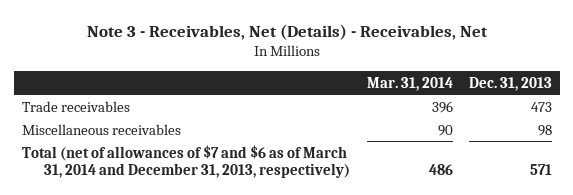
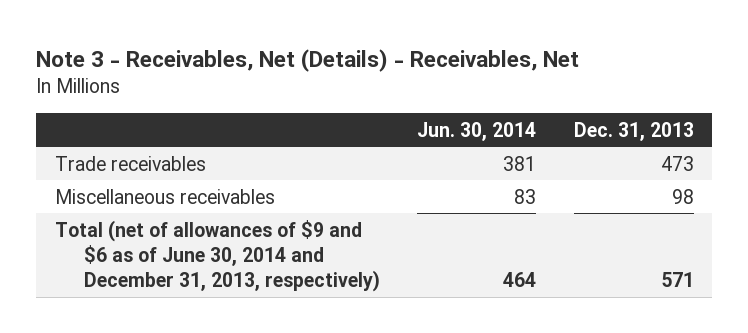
- | Mar. 31, 2014 | Dec. 31, 2013
+ | Jun. 30, 2014 | Dec. 31, 2013
- Total (net of allowances of $7 and $6 as of March 31, 2014 and December 31, 2013, respectively) | 486 | 571
+ Total (net of allowances of $9 and $6 as of June 30, 2014 and December 31, 2013, respectively) | 464 | 571

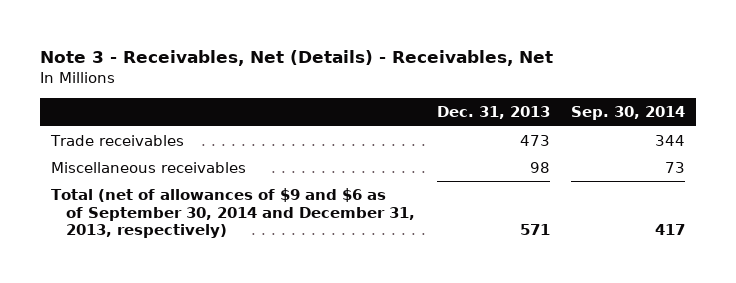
- | Jun. 30, 2014 | Dec. 31, 2013
+ | Dec. 31, 2013 | Sep. 30, 2014
- Total (net of allowances of $9 and $6 as of June 30, 2014 and December 31, 2013, respectively) | 464 | 571
+ Total (net of allowances of $9 and $6 as of September 30, 2014 and December 31, 2013, respectively) | 571 | 417

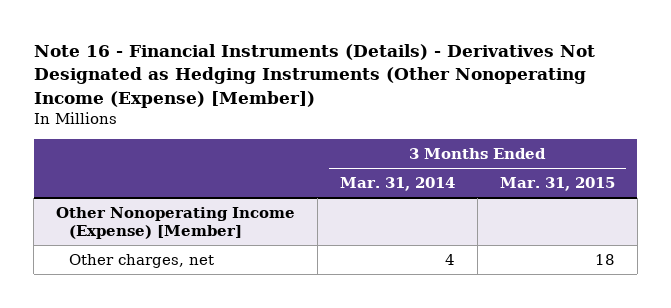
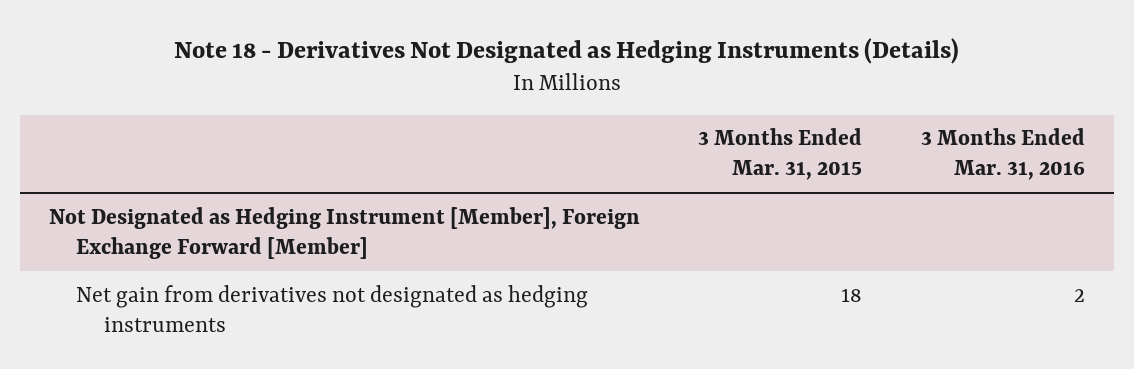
- Note 16 - Financial Instruments (Details) - Derivatives Not Designated as Hedging Instruments (Other Nonoperating Income (Expense) [Member])
+ Note 18 - Derivatives Not Designated as Hedging Instruments (Details)
- | 3 Months Ended Mar. 31, 2014 | 3 Months Ended Mar. 31, 2015
+ | 3 Months Ended Mar. 31, 2015 | 3 Months Ended Mar. 31, 2016
- Other Nonoperating Income (Expense) [Member]
- Other charges, net | 4 | 18
+ Not Designated as Hedging Instrument [Member], Foreign Exchange Forward [Member]
+ Net gain from derivatives not designated as hedging instruments | 18 | 2

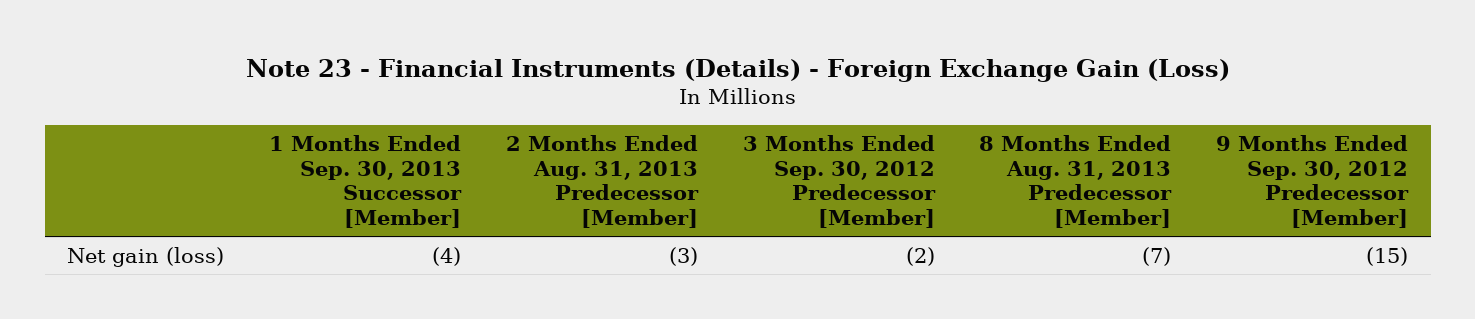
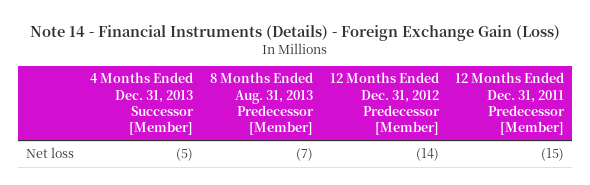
- Note 23 - Financial Instruments (Details) - Foreign Exchange Gain (Loss)
+ Note 14 - Financial Instruments (Details) - Foreign Exchange Gain (Loss)
- | 1 Months Ended Sep. 30, 2013 Successor [Member] | 2 Months Ended Aug. 31, 2013 Predecessor [Member] | 3 Months Ended Sep. 30, 2012 Predecessor [Member] | 8 Months Ended Aug. 31, 2013 Predecessor [Member] | 9 Months Ended Sep. 30, 2012 Predecessor [Member]
+ | 4 Months Ended Dec. 31, 2013 Successor [Member] | 8 Months Ended Aug. 31, 2013 Predecessor [Member] | 12 Months Ended Dec. 31, 2012 Predecessor [Member] | 12 Months Ended Dec. 31, 2011 Predecessor [Member]
- Net gain (loss) | (4) | (3) | (2) | (7) | (15)
+ Net loss | (5) | (7) | (14) | (15)

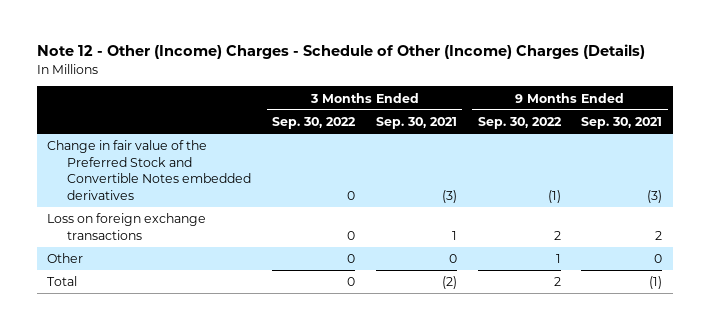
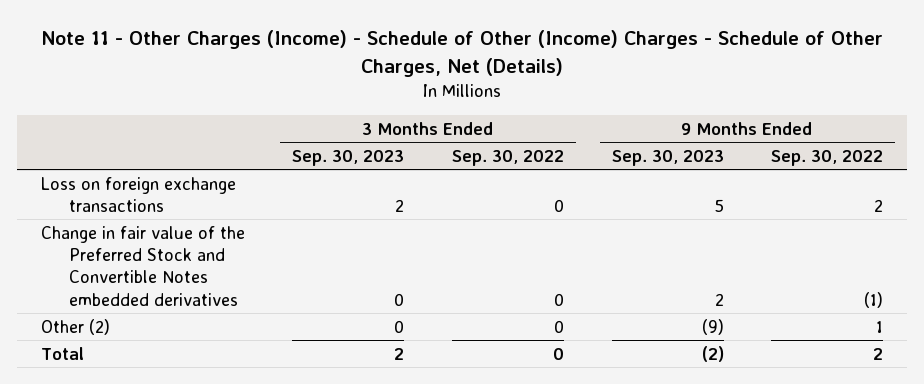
- Note 12 - Other (Income) Charges - Schedule of Other (Income) Charges (Details)
+ Note 11 - Other Charges (Income) - Schedule of Other (Income) Charges - Schedule of Other Charges, Net (Details)
- | 3 Months Ended Sep. 30, 2022 | 3 Months Ended Sep. 30, 2021 | 9 Months Ended Sep. 30, 2022 | 9 Months Ended Sep. 30, 2021
+ | 3 Months Ended Sep. 30, 2023 | 3 Months Ended Sep. 30, 2022 | 9 Months Ended Sep. 30, 2023 | 9 Months Ended Sep. 30, 2022
- Other | 0 | 0 | 1 | 0
moved down: Change in fair value of the Preferred Stock and Convertible Notes embedded derivatives | 0 | 0 | 2 | (1)
+ Other (2) | 0 | 0 | (9) | 1

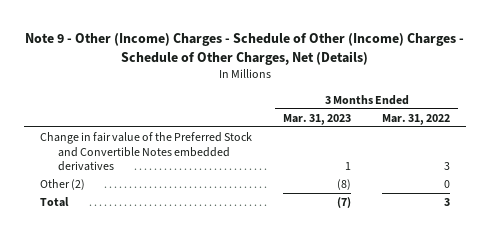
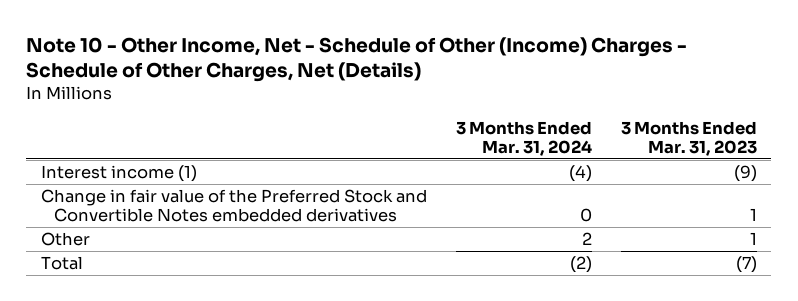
- Note 9 - Other (Income) Charges - Schedule of Other (Income) Charges - Schedule of Other Charges, Net (Details)
+ Note 10 - Other Income, Net - Schedule of Other (Income) Charges - Schedule of Other Charges, Net (Details)
- | 3 Months Ended Mar. 31, 2023 | 3 Months Ended Mar. 31, 2022
+ | 3 Months Ended Mar. 31, 2024 | 3 Months Ended Mar. 31, 2023
+ Interest income (1) | (4) | (9)
- Other (2) | (8) | 0
+ Other | 2 | 1

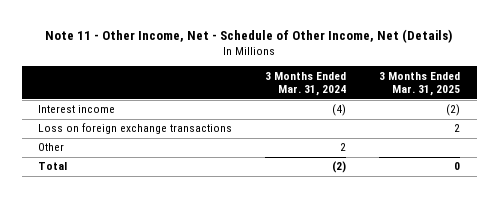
- Note 10 - Other Income, Net - Schedule of Other (Income) Charges - Schedule of Other Charges, Net (Details)
+ Note 11 - Other Income, Net - Schedule of Other Income, Net (Details)
- | 3 Months Ended Mar. 31, 2024 | 3 Months Ended Mar. 31, 2023
+ | 3 Months Ended Mar. 31, 2024 | 3 Months Ended Mar. 31, 2025
- Interest income (1) | (4) | (9)
- Change in fair value of the Preferred Stock and Convertible Notes embedded derivatives | 0 | 1
+ Interest income | (4) | (2)
+ Loss on foreign exchange transactions | | 2

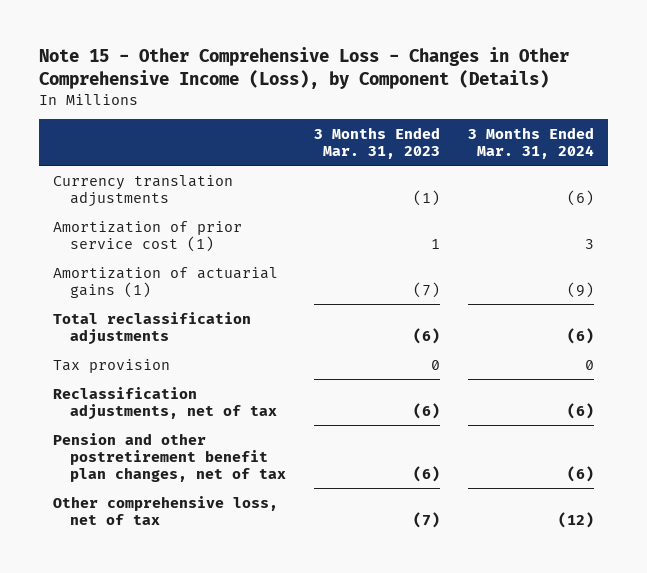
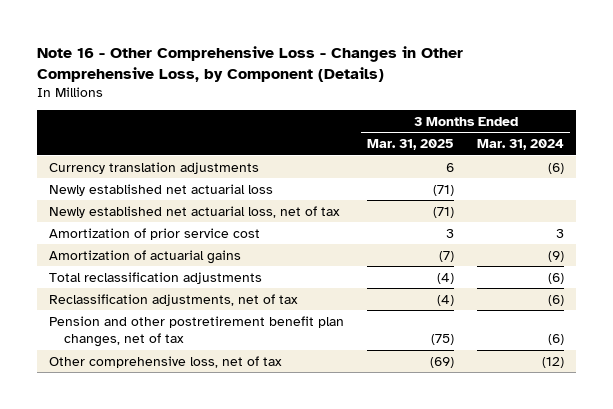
- Note 15 - Other Comprehensive Loss - Changes in Other Comprehensive Income (Loss), by Component (Details)
+ Note 16 - Other Comprehensive Loss - Changes in Other Comprehensive Loss, by Component (Details)
- | 3 Months Ended Mar. 31, 2023 | 3 Months Ended Mar. 31, 2024
+ | 3 Months Ended Mar. 31, 2025 | 3 Months Ended Mar. 31, 2024
- Amortization of prior service cost (1) | 1 | 3
- Amortization of actuarial gains (1) | (7) | (9)
+ Newly established net actuarial loss | (71) |
+ Newly established net actuarial loss, net of tax | (71) |
+ Amortization of prior service cost | 3 | 3
+ Amortization of actuarial gains | (7) | (9)
- Tax provision | 0 | 0

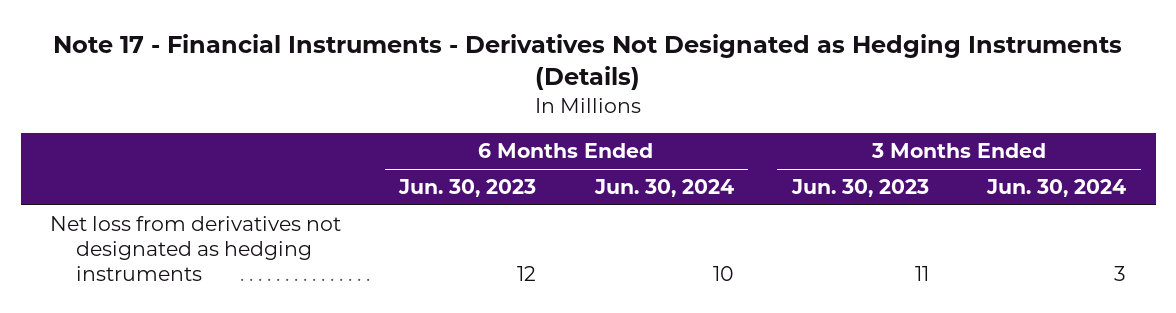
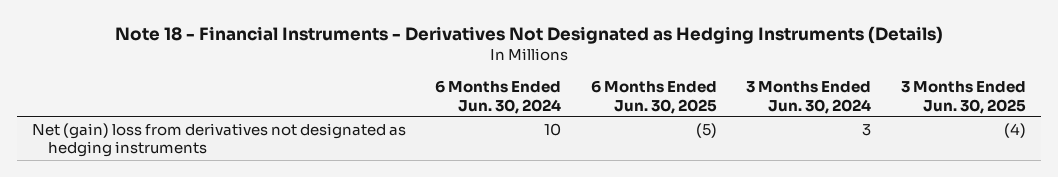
- Note 17 - Financial Instruments - Derivatives Not Designated as Hedging Instruments (Details)
+ Note 18 - Financial Instruments - Derivatives Not Designated as Hedging Instruments (Details)
- | 6 Months Ended Jun. 30, 2023 | 6 Months Ended Jun. 30, 2024 | 3 Months Ended Jun. 30, 2023 | 3 Months Ended Jun. 30, 2024
+ | 6 Months Ended Jun. 30, 2024 | 6 Months Ended Jun. 30, 2025 | 3 Months Ended Jun. 30, 2024 | 3 Months Ended Jun. 30, 2025
- Net loss from derivatives not designated as hedging instruments | 12 | 10 | 11 | 3
+ Net (gain) loss from derivatives not designated as hedging instruments | 10 | (5) | 3 | (4)

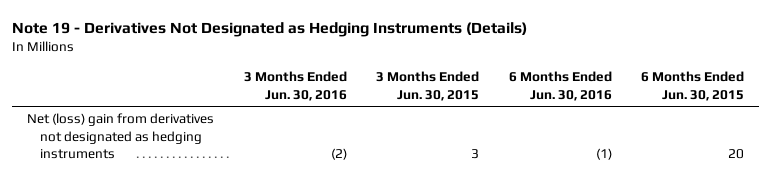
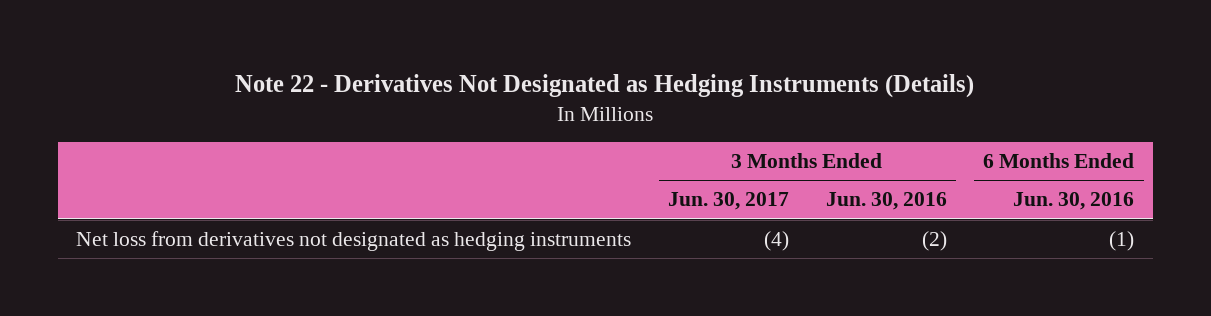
- Note 19 - Derivatives Not Designated as Hedging Instruments (Details)
+ Note 22 - Derivatives Not Designated as Hedging Instruments (Details)
- | 3 Months Ended Jun. 30, 2016 | 3 Months Ended Jun. 30, 2015 | 6 Months Ended Jun. 30, 2016 | 6 Months Ended Jun. 30, 2015
+ | 3 Months Ended Jun. 30, 2017 | 3 Months Ended Jun. 30, 2016 | 6 Months Ended Jun. 30, 2016
- Net (loss) gain from derivatives not designated as hedging instruments | (2) | 3 | (1) | 20
+ Net loss from derivatives not designated as hedging instruments | (4) | (2) | (1)

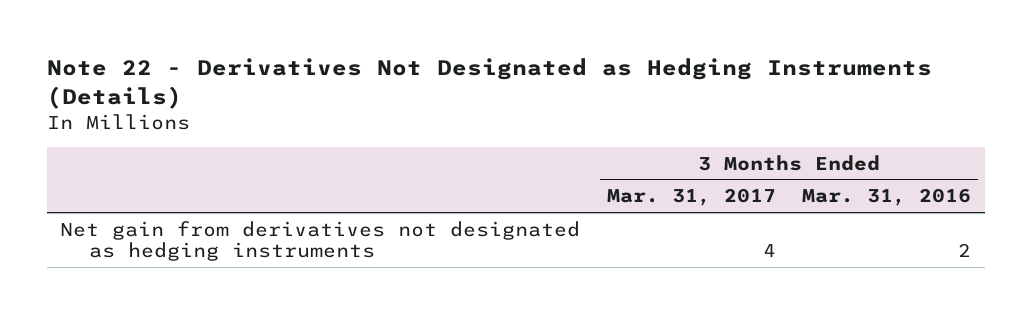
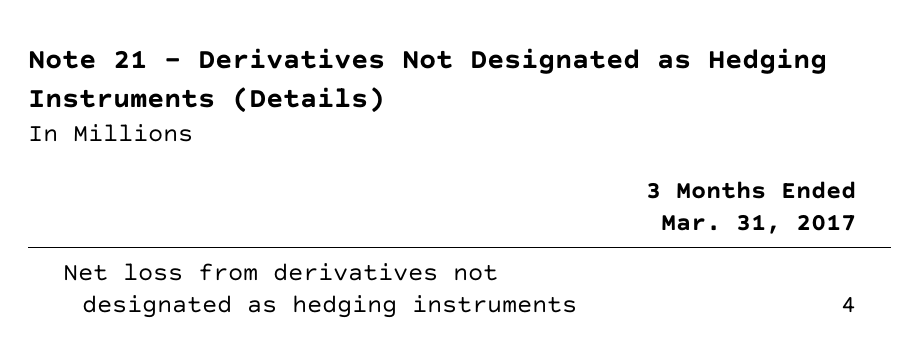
- Note 22 - Derivatives Not Designated as Hedging Instruments (Details)
+ Note 21 - Derivatives Not Designated as Hedging Instruments (Details)
- | 3 Months Ended Mar. 31, 2017 | 3 Months Ended Mar. 31, 2016
+ | 3 Months Ended Mar. 31, 2017
- Net gain from derivatives not designated as hedging instruments | 4 | 2
+ Net loss from derivatives not designated as hedging instruments | 4

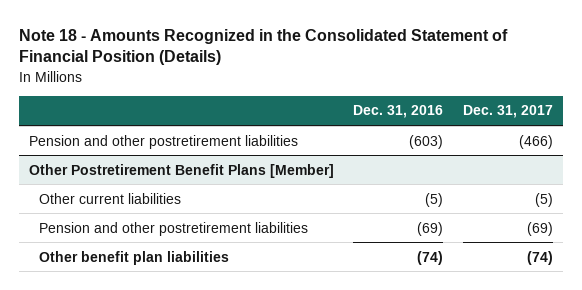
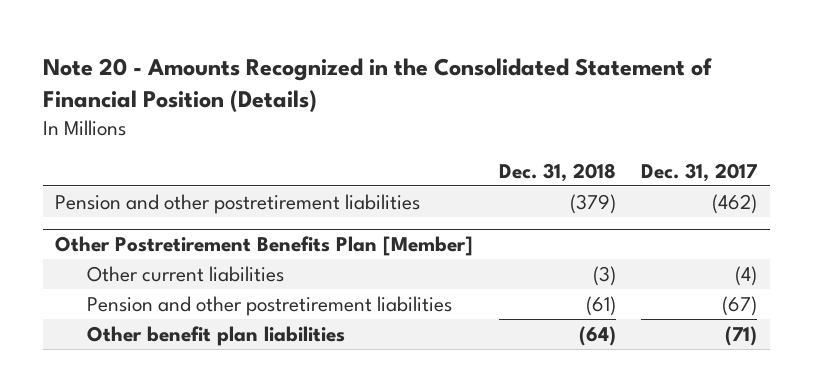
- Note 18 - Amounts Recognized in the Consolidated Statement of Financial Position (Details)
+ Note 20 - Amounts Recognized in the Consolidated Statement of Financial Position (Details)
- | Dec. 31, 2016 | Dec. 31, 2017
+ | Dec. 31, 2018 | Dec. 31, 2017
- Pension and other postretirement liabilities | (603) | (466)
- Other Postretirement Benefit Plans [Member]
- Other current liabilities | (5) | (5)
- Pension and other postretirement liabilities | (69) | (69)
- Other benefit plan liabilities | (74) | (74)
+ Pension and other postretirement liabilities | (379) | (462)
+ Other Postretirement Benefits Plan [Member]
+ Other current liabilities | (3) | (4)
+ Pension and other postretirement liabilities | (61) | (67)
+ Other benefit plan liabilities | (64) | (71)

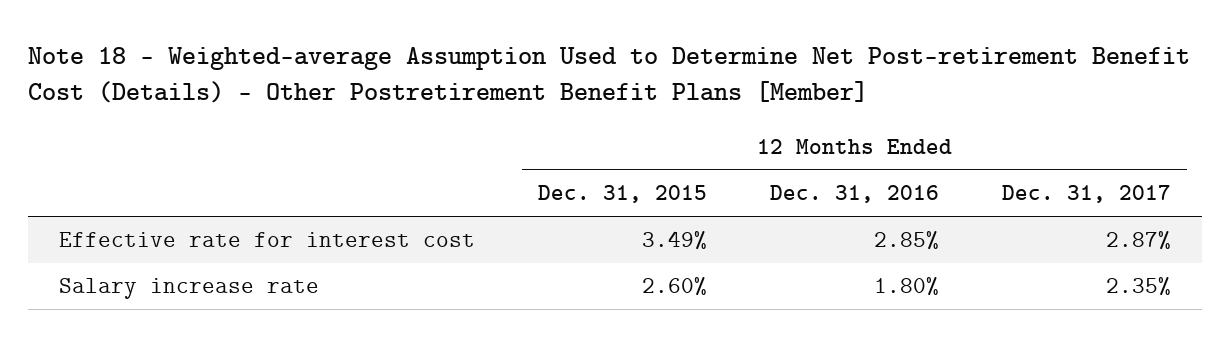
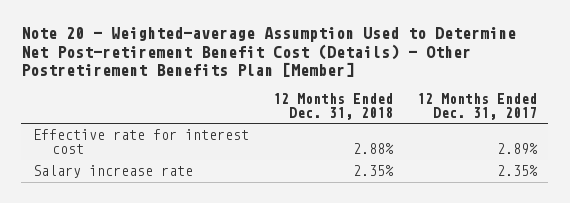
- Note 18 - Weighted-average Assumption Used to Determine Net Post-retirement Benefit Cost (Details) - Other Postretirement Benefit Plans [Member]
+ Note 20 - Weighted-average Assumption Used to Determine Net Post-retirement Benefit Cost (Details) - Other Postretirement Benefits Plan [Member]
- | 12 Months Ended Dec. 31, 2015 | 12 Months Ended Dec. 31, 2016 | 12 Months Ended Dec. 31, 2017
+ | 12 Months Ended Dec. 31, 2018 | 12 Months Ended Dec. 31, 2017
- Effective rate for interest cost | 3.49% | 2.85% | 2.87%
+ Effective rate for interest cost | 2.88% | 2.89%

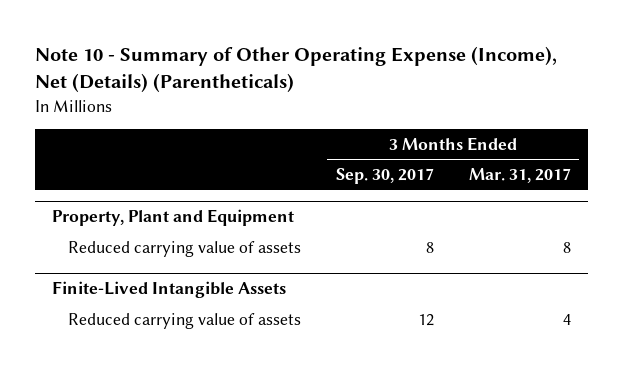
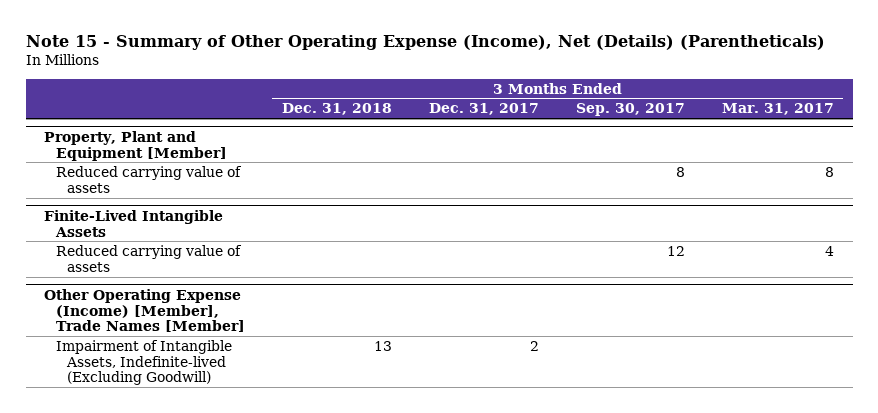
- Note 10 - Summary of Other Operating Expense (Income), Net (Details) (Parentheticals)
+ Note 15 - Summary of Other Operating Expense (Income), Net (Details) (Parentheticals)
- | 3 Months Ended Sep. 30, 2017 | 3 Months Ended Mar. 31, 2017
+ | 3 Months Ended Dec. 31, 2018 | 3 Months Ended Dec. 31, 2017 | 3 Months Ended Sep. 30, 2017 | 3 Months Ended Mar. 31, 2017
- Property, Plant and Equipment
+ Property, Plant and Equipment [Member]
+ Other Operating Expense (Income) [Member], Trade Names [Member]
+ Impairment of Intangible Assets, Indefinite-lived (Excluding Goodwill) | 13 | 2 | |

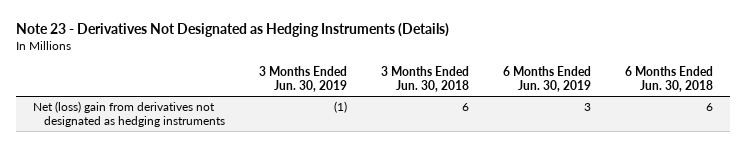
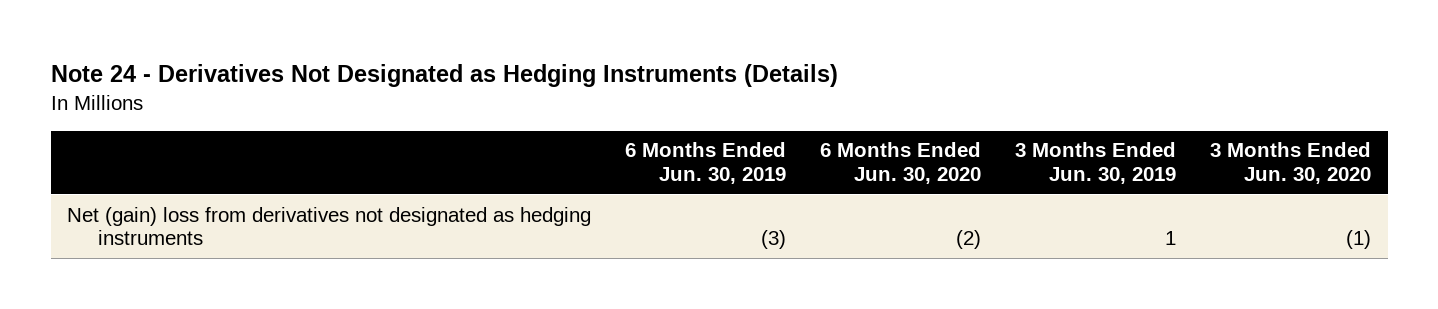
- Note 23 - Derivatives Not Designated as Hedging Instruments (Details)
+ Note 24 - Derivatives Not Designated as Hedging Instruments (Details)
- | 3 Months Ended Jun. 30, 2019 | 3 Months Ended Jun. 30, 2018 | 6 Months Ended Jun. 30, 2019 | 6 Months Ended Jun. 30, 2018
+ | 6 Months Ended Jun. 30, 2019 | 6 Months Ended Jun. 30, 2020 | 3 Months Ended Jun. 30, 2019 | 3 Months Ended Jun. 30, 2020
- Net (loss) gain from derivatives not designated as hedging instruments | (1) | 6 | 3 | 6
+ Net (gain) loss from derivatives not designated as hedging instruments | (3) | (2) | 1 | (1)

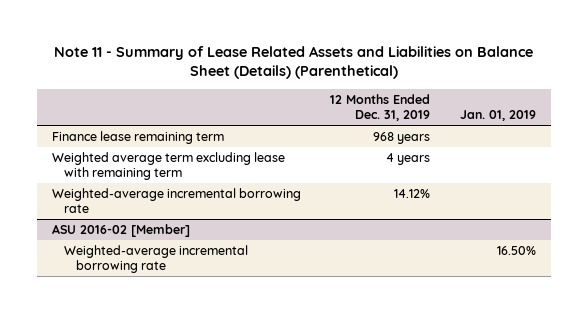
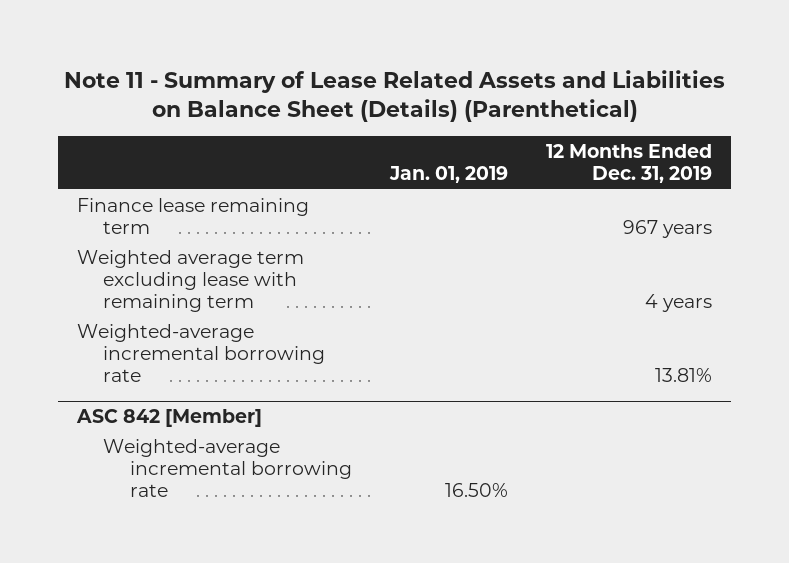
- | 12 Months Ended Dec. 31, 2019 | Jan. 01, 2019
+ | Jan. 01, 2019 | 12 Months Ended Dec. 31, 2019
- Finance lease remaining term | 968 years |
+ Finance lease remaining term | | 967 years
- Weighted-average incremental borrowing rate | 14.12% |
- ASU 2016-02 [Member]
+ Weighted-average incremental borrowing rate | | 13.81%
+ ASC 842 [Member]

